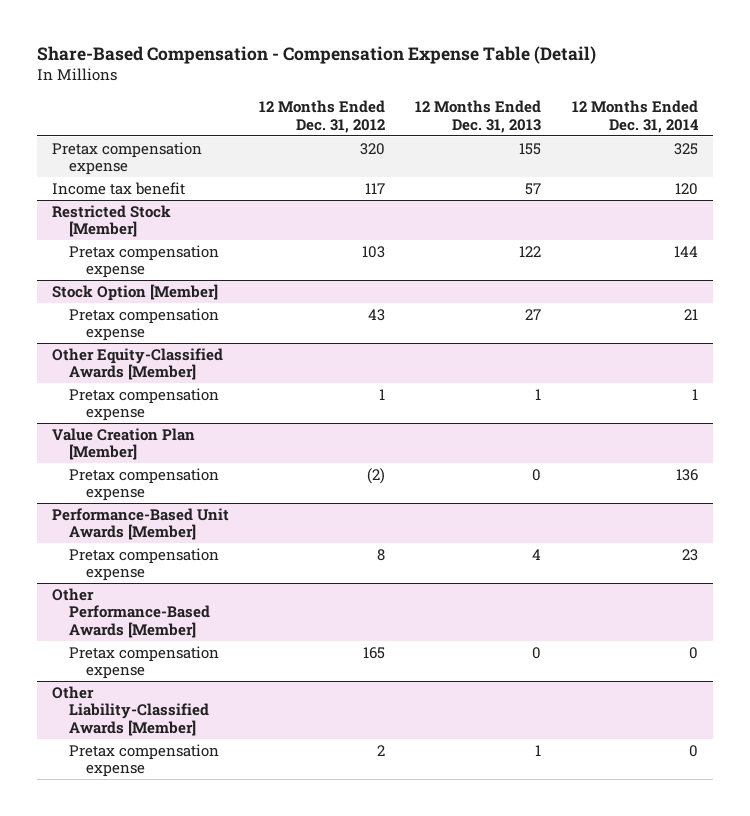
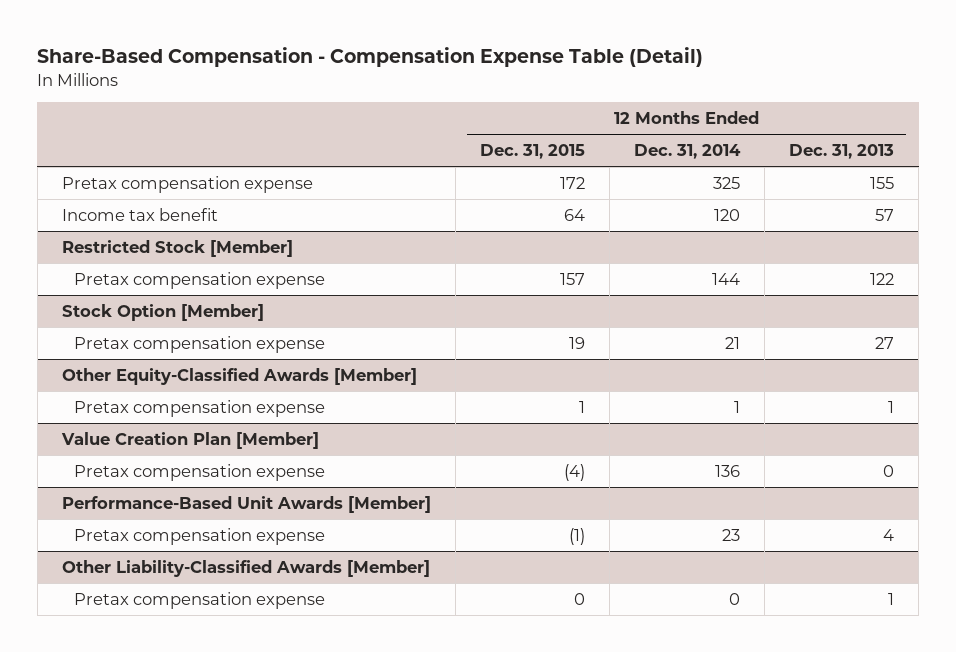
- | 12 Months Ended Dec. 31, 2012 | 12 Months Ended Dec. 31, 2013 | 12 Months Ended Dec. 31, 2014
+ | 12 Months Ended Dec. 31, 2015 | 12 Months Ended Dec. 31, 2014 | 12 Months Ended Dec. 31, 2013
- Other Performance-Based Awards [Member]
- Pretax compensation expense | 165 | 0 | 0

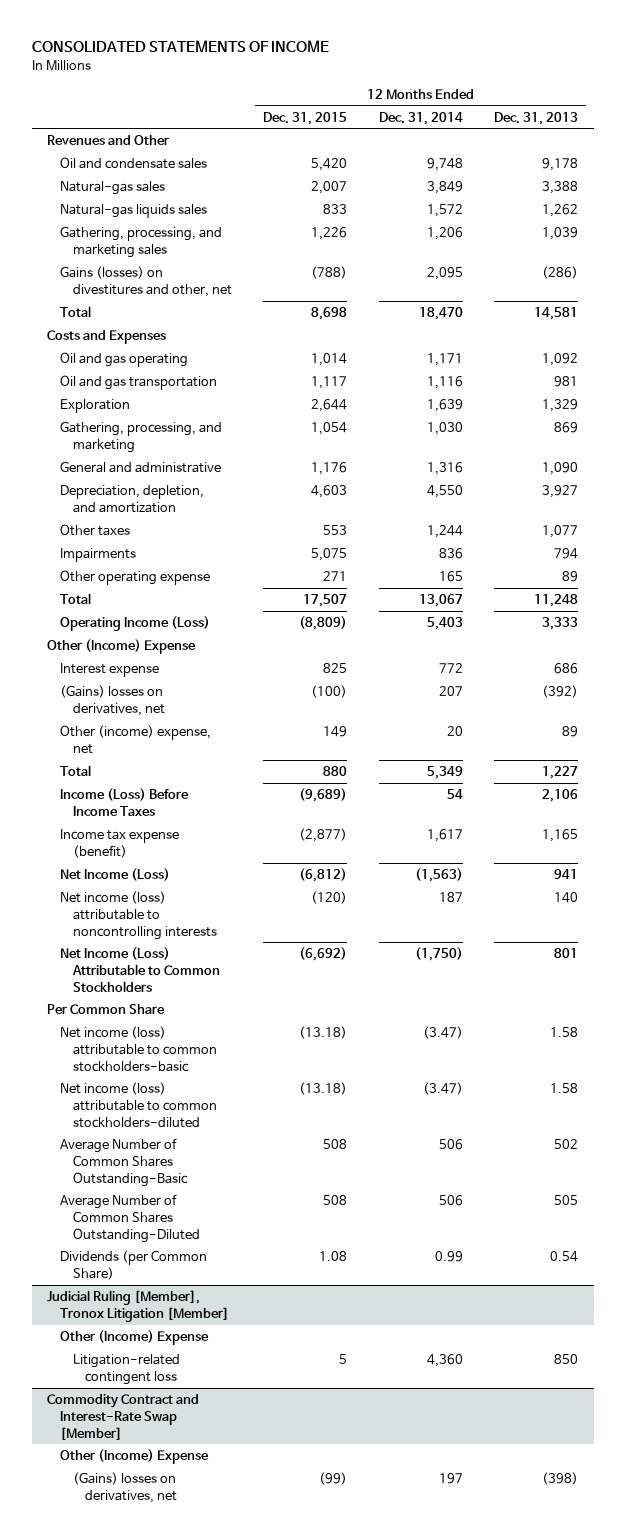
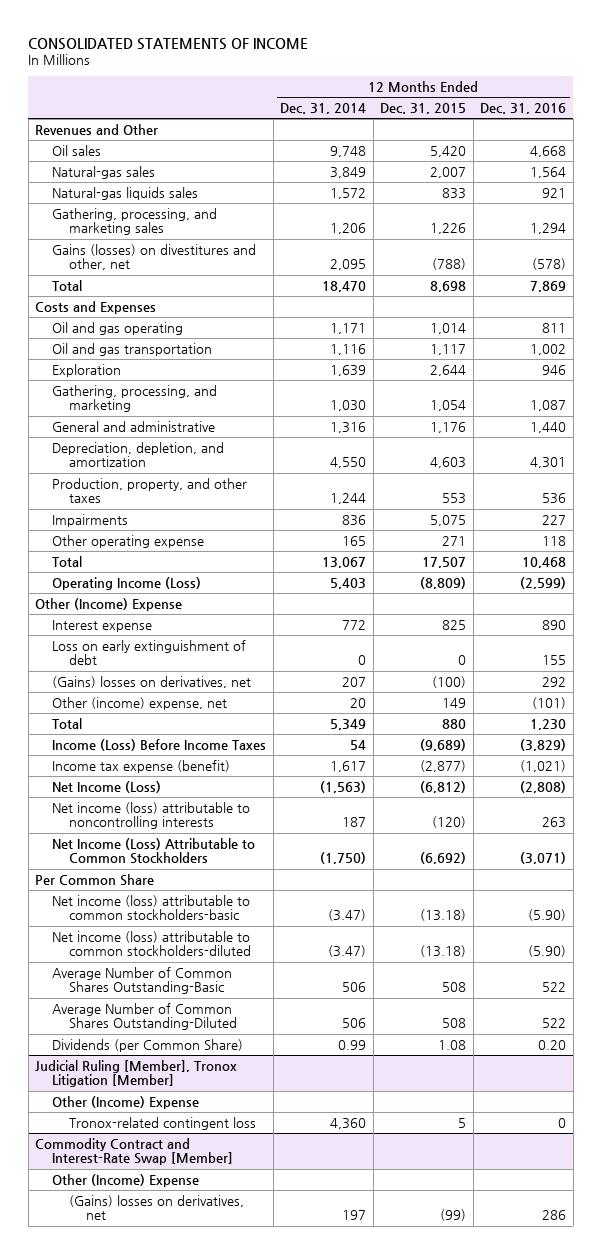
- | 12 Months Ended Dec. 31, 2015 | 12 Months Ended Dec. 31, 2014 | 12 Months Ended Dec. 31, 2013
+ | 12 Months Ended Dec. 31, 2014 | 12 Months Ended Dec. 31, 2015 | 12 Months Ended Dec. 31, 2016
- Oil and condensate sales | 5,420 | 9,748 | 9,178
+ Oil sales | 9,748 | 5,420 | 4,668
- Other taxes | 553 | 1,244 | 1,077
+ Production, property, and other taxes | 1,244 | 553 | 536
+ Loss on early extinguishment of debt | 0 | 0 | 155
@ Judicial Ruling [Member], Tronox Litigation [Member]
- Litigation-related contingent loss | 5 | 4,360 | 850
+ Tronox-related contingent loss | 4,360 | 5 | 0

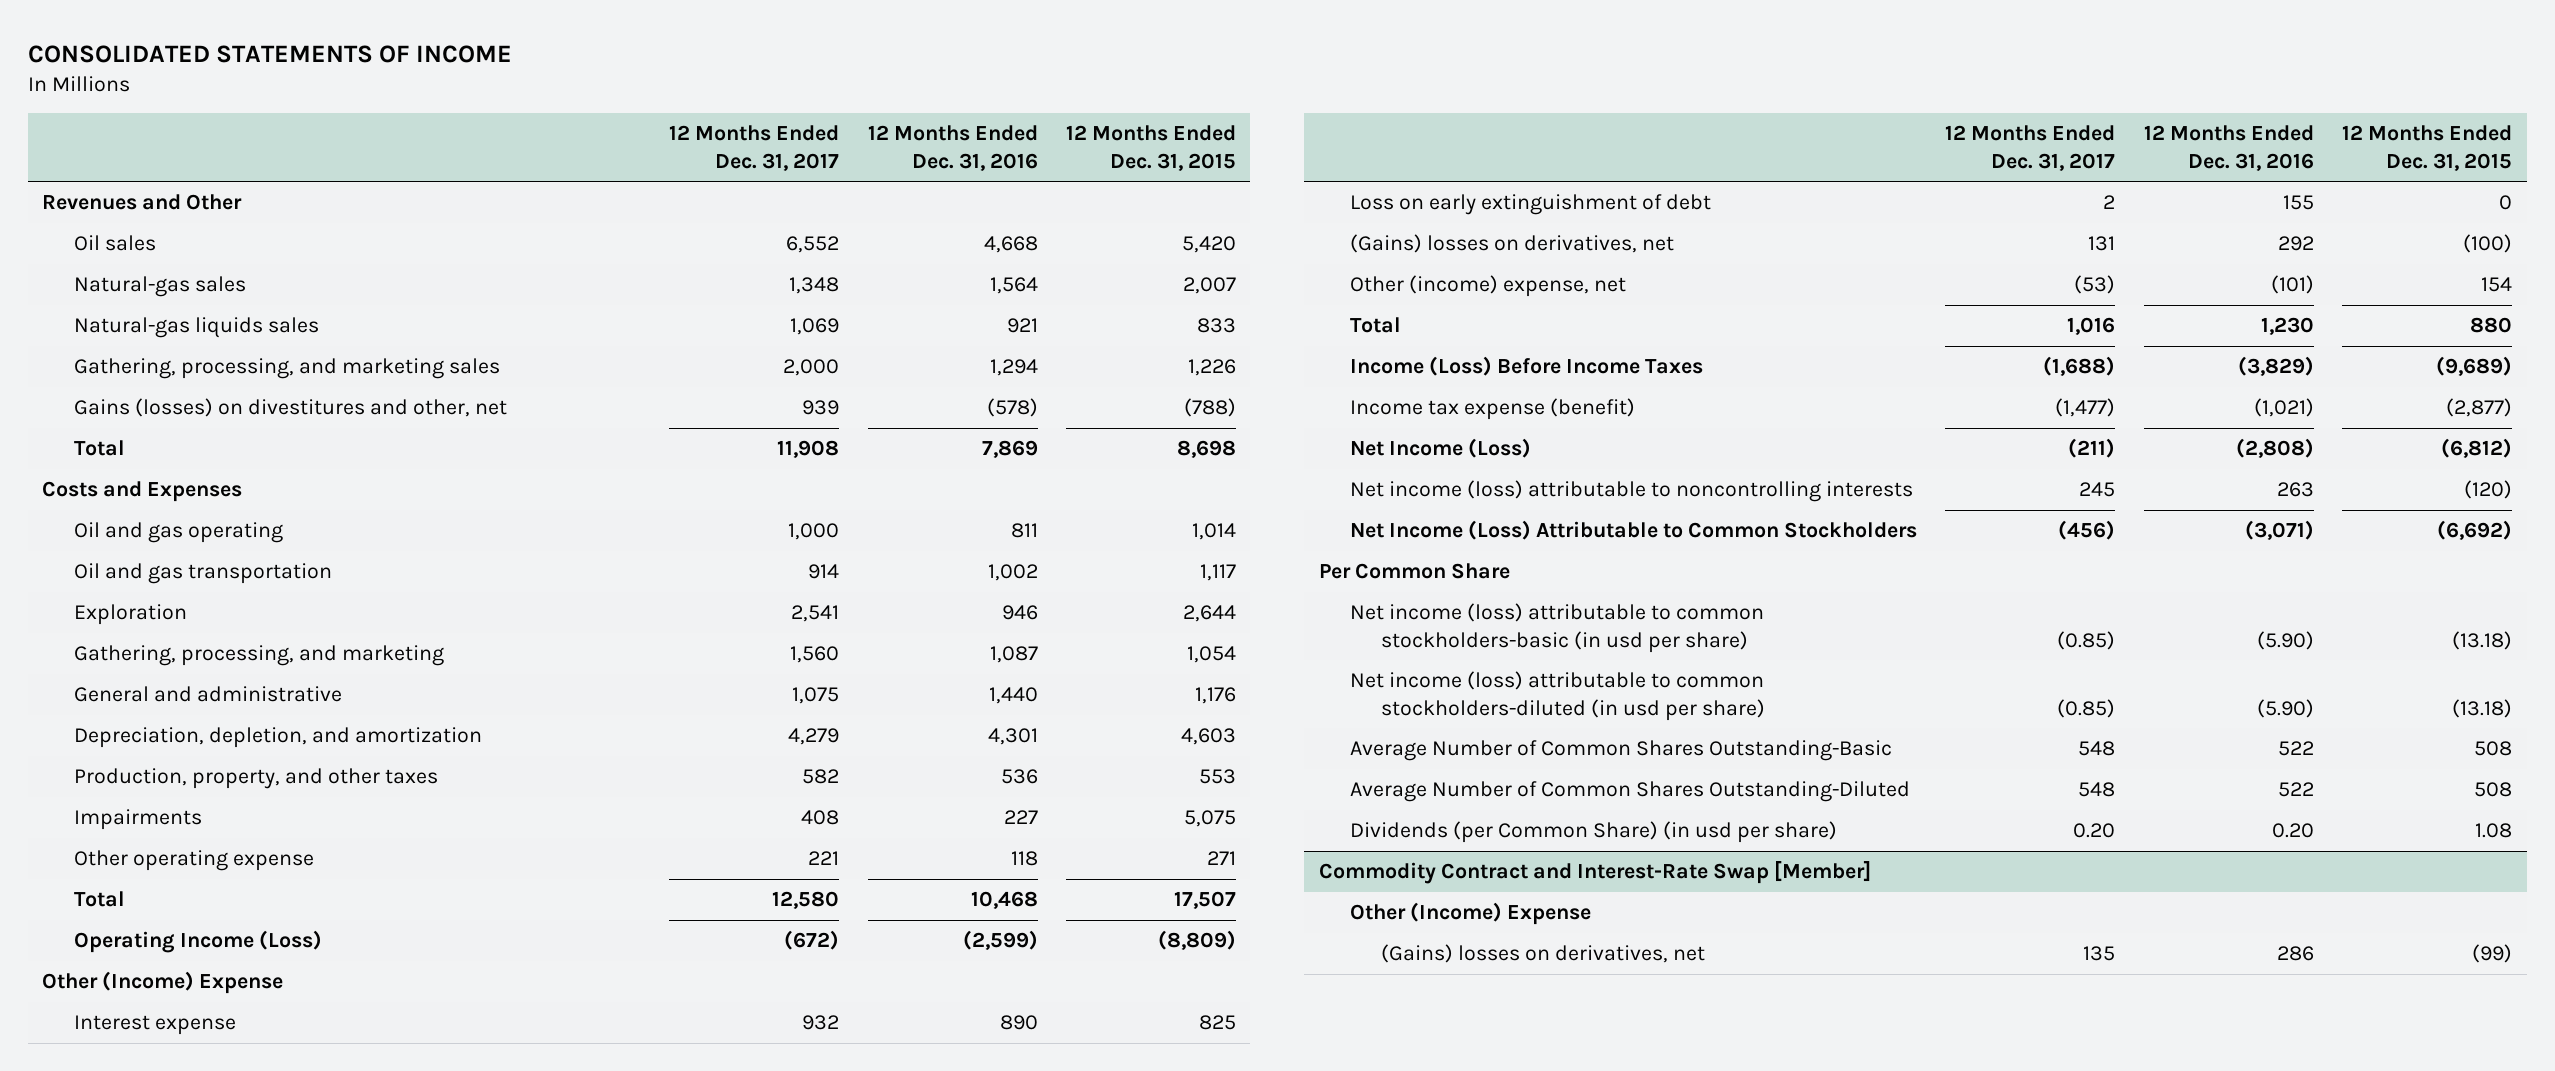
- | 12 Months Ended Dec. 31, 2014 | 12 Months Ended Dec. 31, 2015 | 12 Months Ended Dec. 31, 2016
+ | 12 Months Ended Dec. 31, 2017 | 12 Months Ended Dec. 31, 2016 | 12 Months Ended Dec. 31, 2015
- Other (income) expense, net | 20 | 149 | (101)
+ Other (income) expense, net | (53) | (101) | 154
- Net income (loss) attributable to common stockholders-basic | (3.47) | (13.18) | (5.90)
- Net income (loss) attributable to common stockholders-diluted | (3.47) | (13.18) | (5.90)
+ Net income (loss) attributable to common stockholders-basic (in usd per share) | (0.85) | (5.90) | (13.18)
+ Net income (loss) attributable to common stockholders-diluted (in usd per share) | (0.85) | (5.90) | (13.18)
- Dividends (per Common Share) | 0.99 | 1.08 | 0.20
- Judicial Ruling [Member], Tronox Litigation [Member]
- Other (Income) Expense
- Tronox-related contingent loss | 4,360 | 5 | 0
+ Dividends (per Common Share) (in usd per share) | 0.20 | 0.20 | 1.08

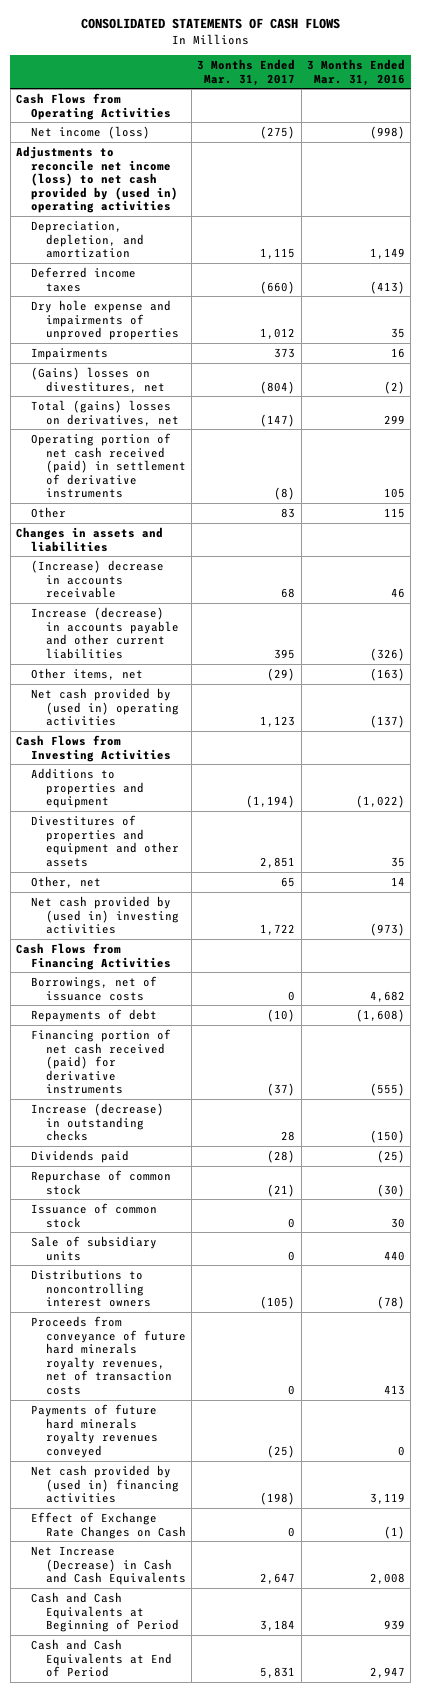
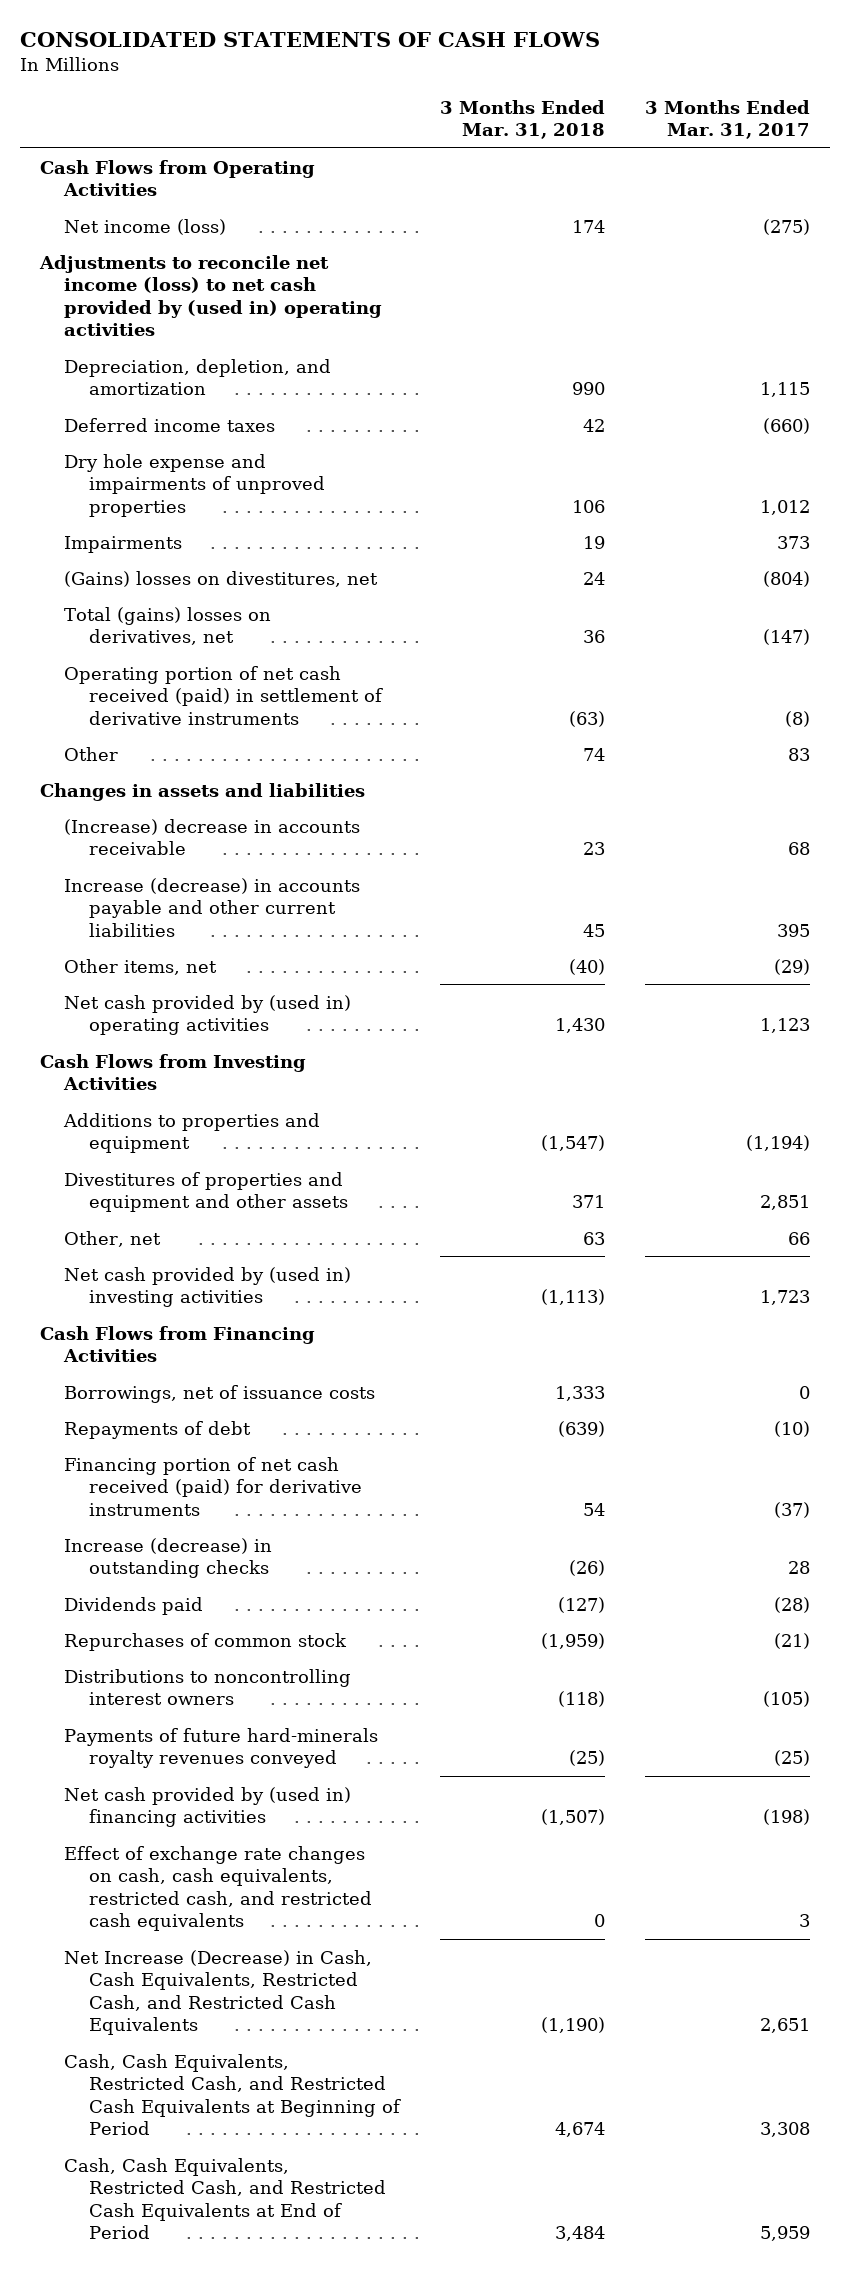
- | 3 Months Ended Mar. 31, 2017 | 3 Months Ended Mar. 31, 2016
+ | 3 Months Ended Mar. 31, 2018 | 3 Months Ended Mar. 31, 2017
- Other, net | 65 | 14
- Net cash provided by (used in) investing activities | 1,722 | (973)
+ Other, net | 63 | 66
+ Net cash provided by (used in) investing activities | (1,113) | 1,723
- Repurchase of common stock | (21) | (30)
- Issuance of common stock | 0 | 30
- Sale of subsidiary units | 0 | 440
+ Repurchases of common stock | (1,959) | (21)
- Proceeds from conveyance of future hard minerals royalty revenues, net of transaction costs | 0 | 413
- Payments of future hard minerals royalty revenues conveyed | (25) | 0
+ Payments of future hard-minerals royalty revenues conveyed | (25) | (25)
- Effect of Exchange Rate Changes on Cash | 0 | (1)
- Net Increase (Decrease) in Cash and Cash Equivalents | 2,647 | 2,008
- Cash and Cash Equivalents at Beginning of Period | 3,184 | 939
- Cash and Cash Equivalents at End of Period | 5,831 | 2,947
+ Effect of exchange rate changes on cash, cash equivalents, restricted cash, and restricted cash equivalents | 0 | 3
+ Net Increase (Decrease) in Cash, Cash Equivalents, Restricted Cash, and Restricted Cash Equivalents | (1,190) | 2,651
+ Cash, Cash Equivalents, Restricted Cash, and Restricted Cash Equivalents at Beginning of Period | 4,674 | 3,308
+ Cash, Cash Equivalents, Restricted Cash, and Restricted Cash Equivalents at End of Period | 3,484 | 5,959

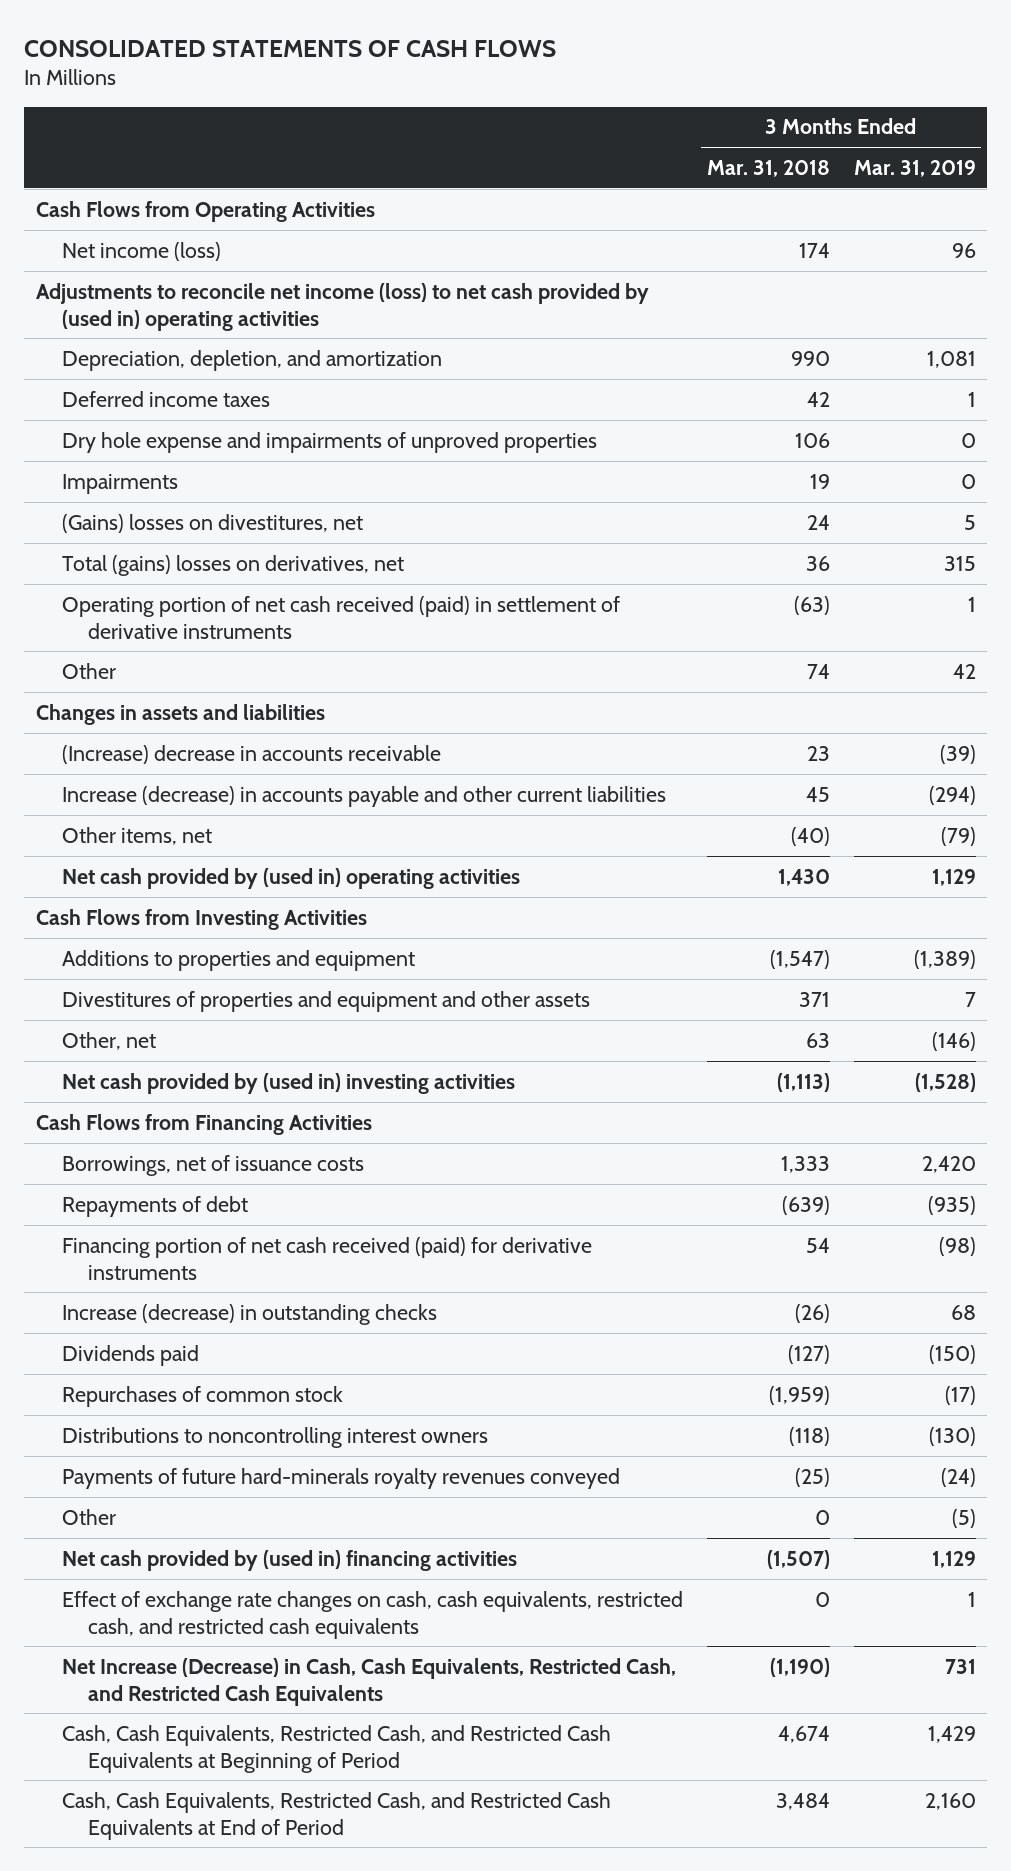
- | 3 Months Ended Mar. 31, 2018 | 3 Months Ended Mar. 31, 2017
+ | 3 Months Ended Mar. 31, 2018 | 3 Months Ended Mar. 31, 2019
+ Other | 0 | (5)

